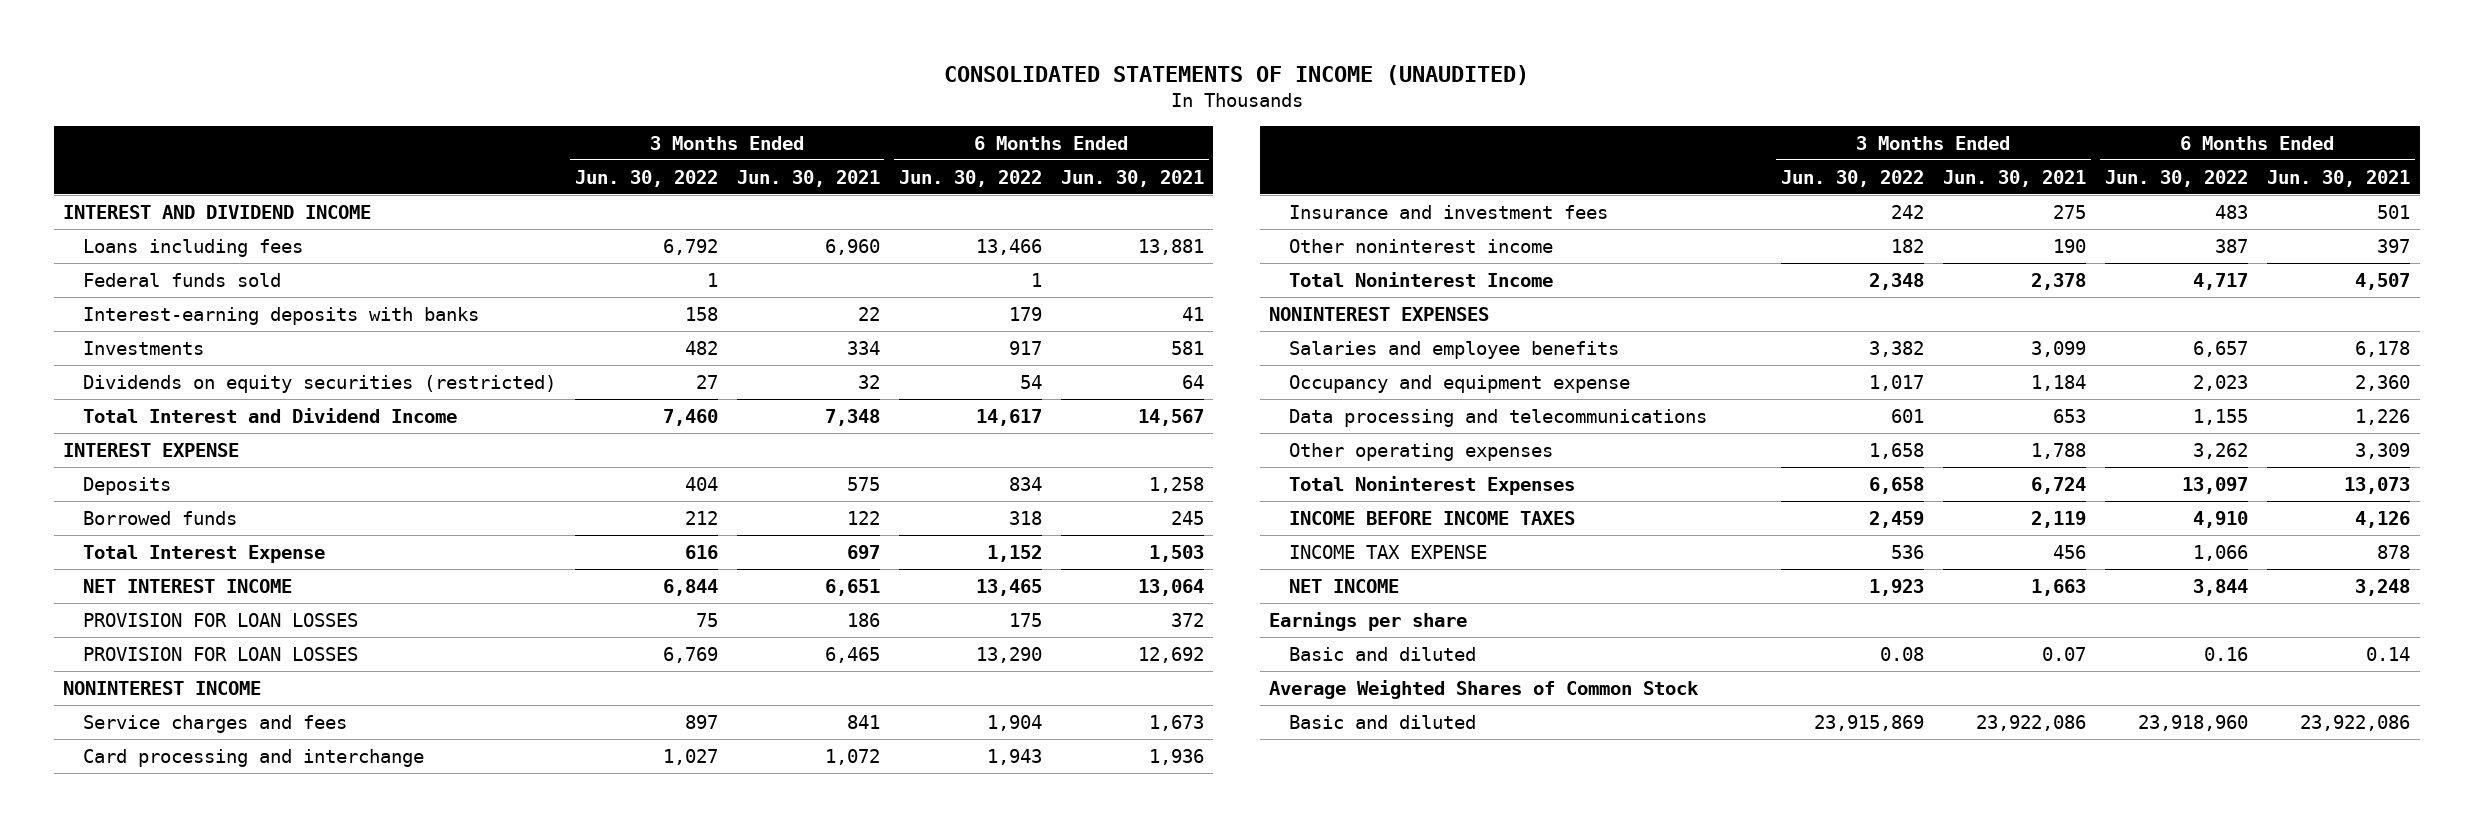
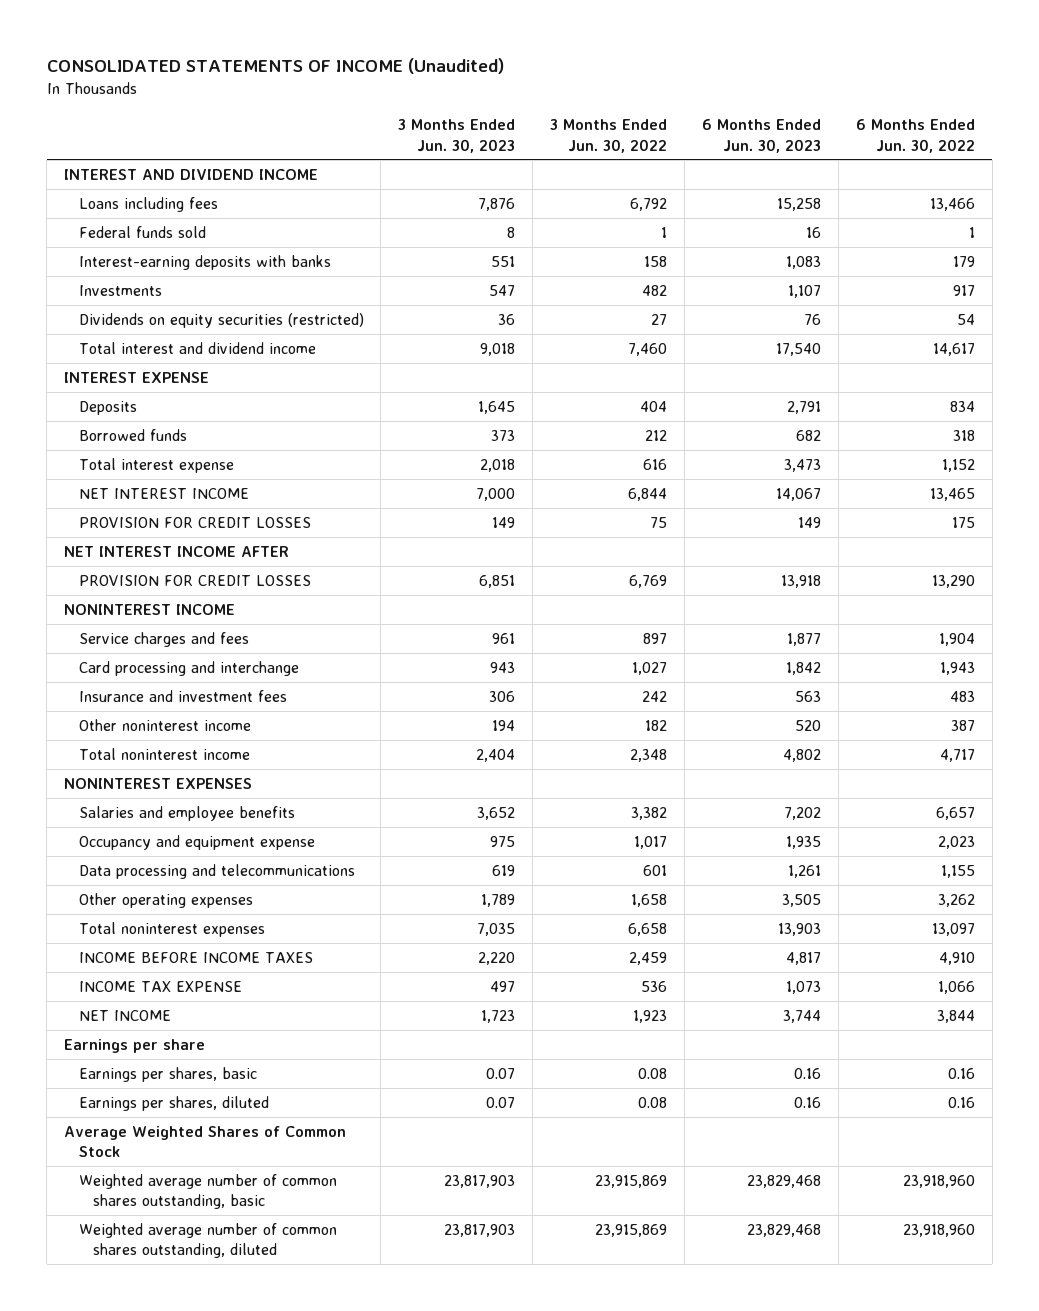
- CONSOLIDATED STATEMENTS OF INCOME (UNAUDITED)
+ CONSOLIDATED STATEMENTS OF INCOME (Unaudited)
- | 3 Months Ended Jun. 30, 2022 | 3 Months Ended Jun. 30, 2021 | 6 Months Ended Jun. 30, 2022 | 6 Months Ended Jun. 30, 2021
+ | 3 Months Ended Jun. 30, 2023 | 3 Months Ended Jun. 30, 2022 | 6 Months Ended Jun. 30, 2023 | 6 Months Ended Jun. 30, 2022
- Total Interest and Dividend Income | 7,460 | 7,348 | 14,617 | 14,567
+ Total interest and dividend income | 9,018 | 7,460 | 17,540 | 14,617
- Total Interest Expense | 616 | 697 | 1,152 | 1,503
+ Total interest expense | 2,018 | 616 | 3,473 | 1,152
- PROVISION FOR LOAN LOSSES | 75 | 186 | 175 | 372
- PROVISION FOR LOAN LOSSES | 6,769 | 6,465 | 13,290 | 12,692
+ PROVISION FOR CREDIT LOSSES | 149 | 75 | 149 | 175
+ NET INTEREST INCOME AFTER
+ PROVISION FOR CREDIT LOSSES | 6,851 | 6,769 | 13,918 | 13,290
- Total Noninterest Income | 2,348 | 2,378 | 4,717 | 4,507
+ Total noninterest income | 2,404 | 2,348 | 4,802 | 4,717
- Total Noninterest Expenses | 6,658 | 6,724 | 13,097 | 13,073
+ Total noninterest expenses | 7,035 | 6,658 | 13,903 | 13,097
- Basic and diluted | 0.08 | 0.07 | 0.16 | 0.14
+ Earnings per shares, basic | 0.07 | 0.08 | 0.16 | 0.16
+ Earnings per shares, diluted | 0.07 | 0.08 | 0.16 | 0.16
- Basic and diluted | 23,915,869 | 23,922,086 | 23,918,960 | 23,922,086
+ Weighted average number of common shares outstanding, basic | 23,817,903 | 23,915,869 | 23,829,468 | 23,918,960
+ Weighted average number of common shares outstanding, diluted | 23,817,903 | 23,915,869 | 23,829,468 | 23,918,960

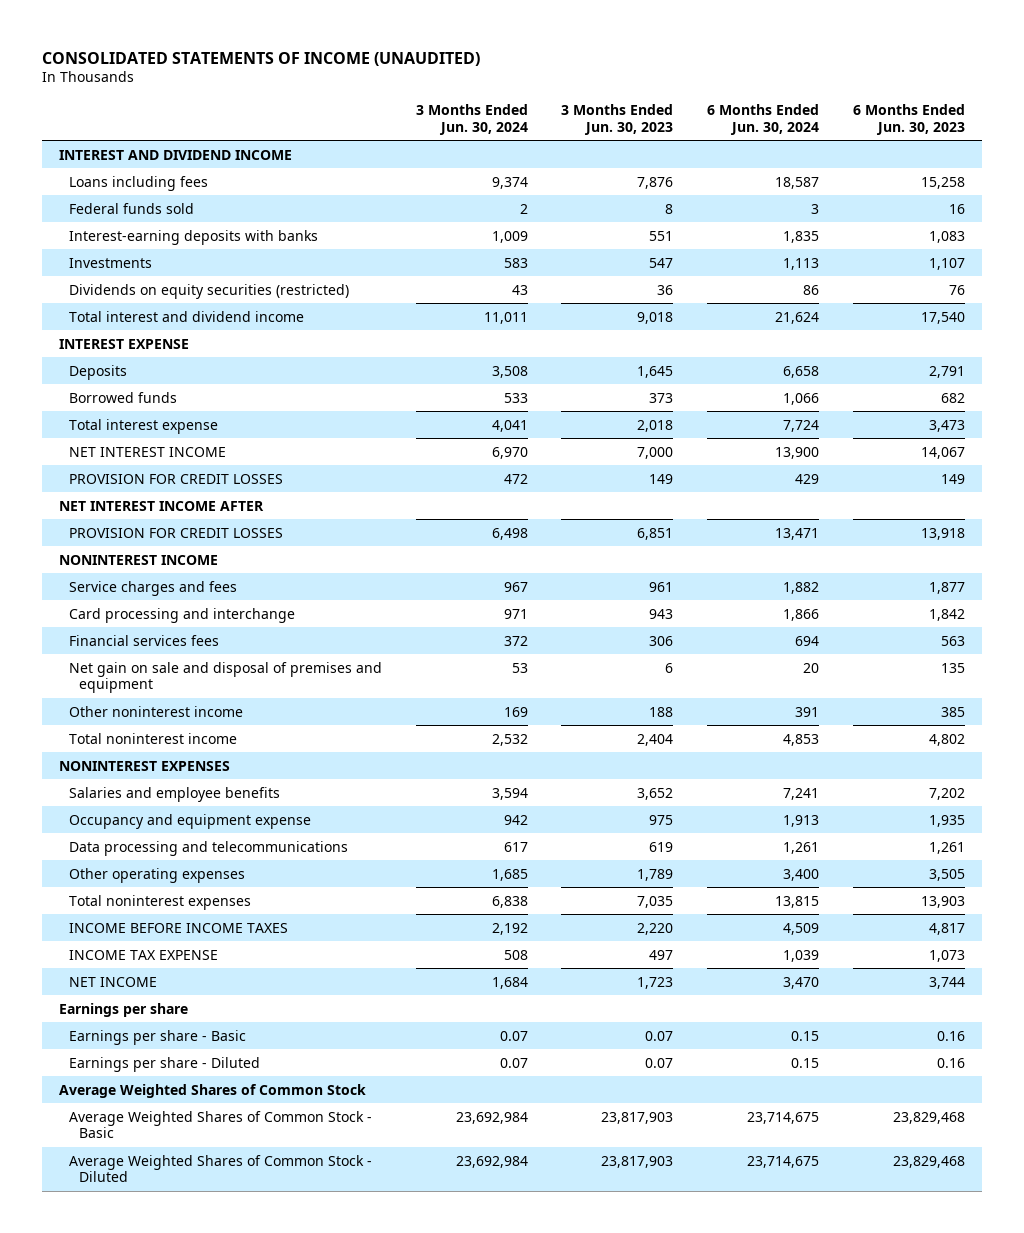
- CONSOLIDATED STATEMENTS OF INCOME (Unaudited)
+ CONSOLIDATED STATEMENTS OF INCOME (UNAUDITED)
- | 3 Months Ended Jun. 30, 2023 | 3 Months Ended Jun. 30, 2022 | 6 Months Ended Jun. 30, 2023 | 6 Months Ended Jun. 30, 2022
+ | 3 Months Ended Jun. 30, 2024 | 3 Months Ended Jun. 30, 2023 | 6 Months Ended Jun. 30, 2024 | 6 Months Ended Jun. 30, 2023
- Insurance and investment fees | 306 | 242 | 563 | 483
- Other noninterest income | 194 | 182 | 520 | 387
+ Financial services fees | 372 | 306 | 694 | 563
+ Net gain on sale and disposal of premises and equipment | 53 | 6 | 20 | 135
+ Other noninterest income | 169 | 188 | 391 | 385
- Earnings per shares, basic | 0.07 | 0.08 | 0.16 | 0.16
- Earnings per shares, diluted | 0.07 | 0.08 | 0.16 | 0.16
+ Earnings per share - Basic | 0.07 | 0.07 | 0.15 | 0.16
+ Earnings per share - Diluted | 0.07 | 0.07 | 0.15 | 0.16
- Weighted average number of common shares outstanding, basic | 23,817,903 | 23,915,869 | 23,829,468 | 23,918,960
- Weighted average number of common shares outstanding, diluted | 23,817,903 | 23,915,869 | 23,829,468 | 23,918,960
+ Average Weighted Shares of Common Stock - Basic | 23,692,984 | 23,817,903 | 23,714,675 | 23,829,468
+ Average Weighted Shares of Common Stock - Diluted | 23,692,984 | 23,817,903 | 23,714,675 | 23,829,468

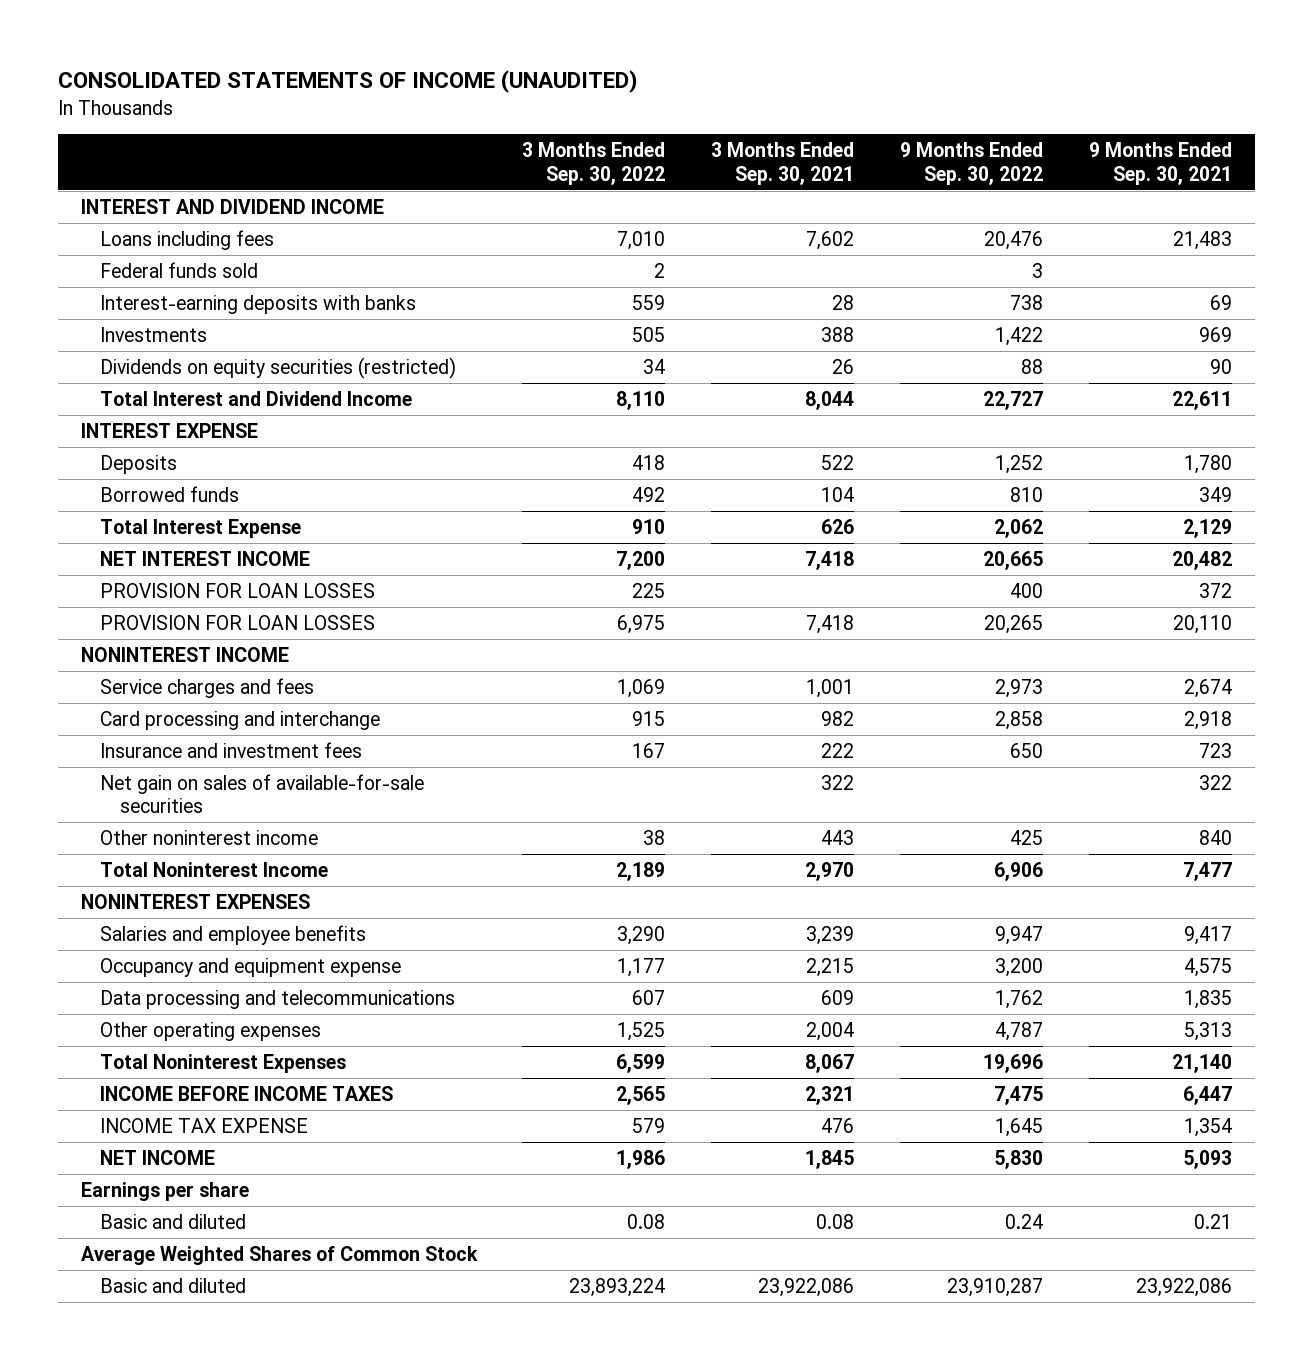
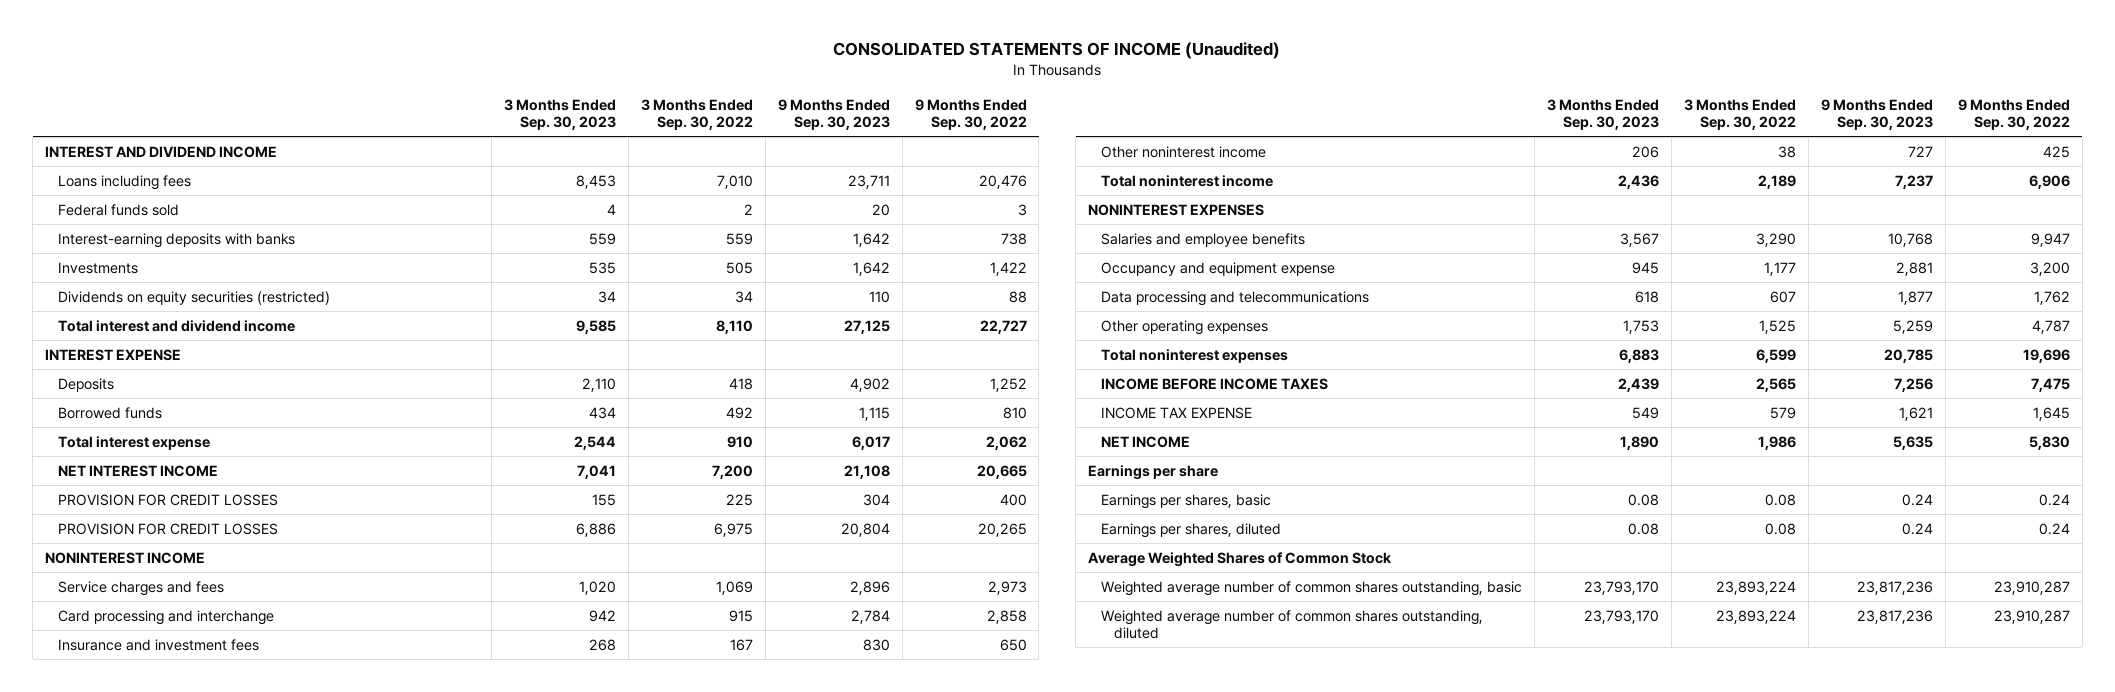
- CONSOLIDATED STATEMENTS OF INCOME (UNAUDITED)
+ CONSOLIDATED STATEMENTS OF INCOME (Unaudited)
- | 3 Months Ended Sep. 30, 2022 | 3 Months Ended Sep. 30, 2021 | 9 Months Ended Sep. 30, 2022 | 9 Months Ended Sep. 30, 2021
+ | 3 Months Ended Sep. 30, 2023 | 3 Months Ended Sep. 30, 2022 | 9 Months Ended Sep. 30, 2023 | 9 Months Ended Sep. 30, 2022
- Total Interest and Dividend Income | 8,110 | 8,044 | 22,727 | 22,611
+ Total interest and dividend income | 9,585 | 8,110 | 27,125 | 22,727
- Total Interest Expense | 910 | 626 | 2,062 | 2,129
+ Total interest expense | 2,544 | 910 | 6,017 | 2,062
- PROVISION FOR LOAN LOSSES | 225 | | 400 | 372
- PROVISION FOR LOAN LOSSES | 6,975 | 7,418 | 20,265 | 20,110
+ PROVISION FOR CREDIT LOSSES | 155 | 225 | 304 | 400
+ PROVISION FOR CREDIT LOSSES | 6,886 | 6,975 | 20,804 | 20,265
- Net gain on sales of available-for-sale securities | | 322 | | 322
- Total Noninterest Income | 2,189 | 2,970 | 6,906 | 7,477
+ Total noninterest income | 2,436 | 2,189 | 7,237 | 6,906
- Total Noninterest Expenses | 6,599 | 8,067 | 19,696 | 21,140
+ Total noninterest expenses | 6,883 | 6,599 | 20,785 | 19,696
- Basic and diluted | 0.08 | 0.08 | 0.24 | 0.21
+ Earnings per shares, basic | 0.08 | 0.08 | 0.24 | 0.24
+ Earnings per shares, diluted | 0.08 | 0.08 | 0.24 | 0.24
- Basic and diluted | 23,893,224 | 23,922,086 | 23,910,287 | 23,922,086
+ Weighted average number of common shares outstanding, basic | 23,793,170 | 23,893,224 | 23,817,236 | 23,910,287
+ Weighted average number of common shares outstanding, diluted | 23,793,170 | 23,893,224 | 23,817,236 | 23,910,287

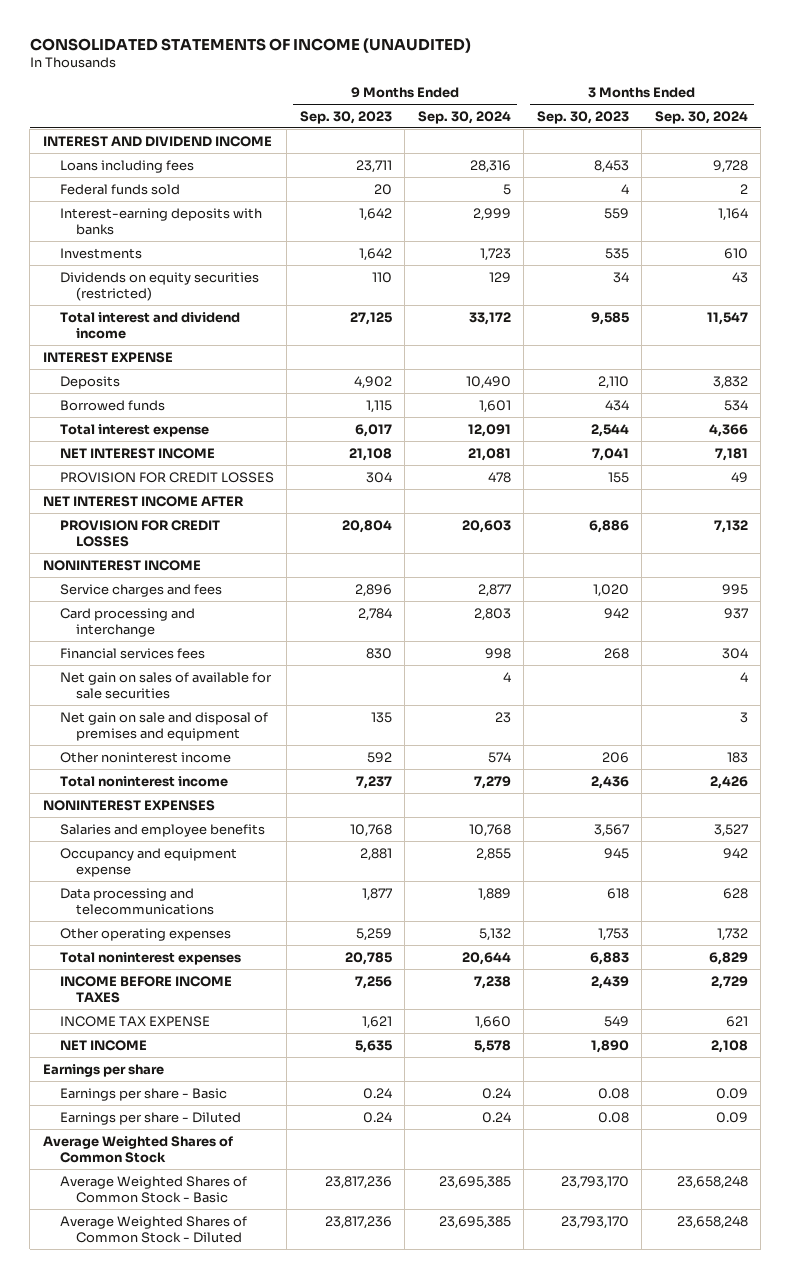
- CONSOLIDATED STATEMENTS OF INCOME (Unaudited)
+ CONSOLIDATED STATEMENTS OF INCOME (UNAUDITED)
- | 3 Months Ended Sep. 30, 2023 | 3 Months Ended Sep. 30, 2022 | 9 Months Ended Sep. 30, 2023 | 9 Months Ended Sep. 30, 2022
+ | 9 Months Ended Sep. 30, 2023 | 9 Months Ended Sep. 30, 2024 | 3 Months Ended Sep. 30, 2023 | 3 Months Ended Sep. 30, 2024
+ NET INTEREST INCOME AFTER
- Insurance and investment fees | 268 | 167 | 830 | 650
- Other noninterest income | 206 | 38 | 727 | 425
+ Financial services fees | 830 | 998 | 268 | 304
+ Net gain on sales of available for sale securities | | 4 | | 4
+ Net gain on sale and disposal of premises and equipment | 135 | 23 | | 3
+ Other noninterest income | 592 | 574 | 206 | 183
- Earnings per shares, basic | 0.08 | 0.08 | 0.24 | 0.24
- Earnings per shares, diluted | 0.08 | 0.08 | 0.24 | 0.24
+ Earnings per share - Basic | 0.24 | 0.24 | 0.08 | 0.09
+ Earnings per share - Diluted | 0.24 | 0.24 | 0.08 | 0.09
- Weighted average number of common shares outstanding, basic | 23,793,170 | 23,893,224 | 23,817,236 | 23,910,287
- Weighted average number of common shares outstanding, diluted | 23,793,170 | 23,893,224 | 23,817,236 | 23,910,287
+ Average Weighted Shares of Common Stock - Basic | 23,817,236 | 23,695,385 | 23,793,170 | 23,658,248
+ Average Weighted Shares of Common Stock - Diluted | 23,817,236 | 23,695,385 | 23,793,170 | 23,658,248

